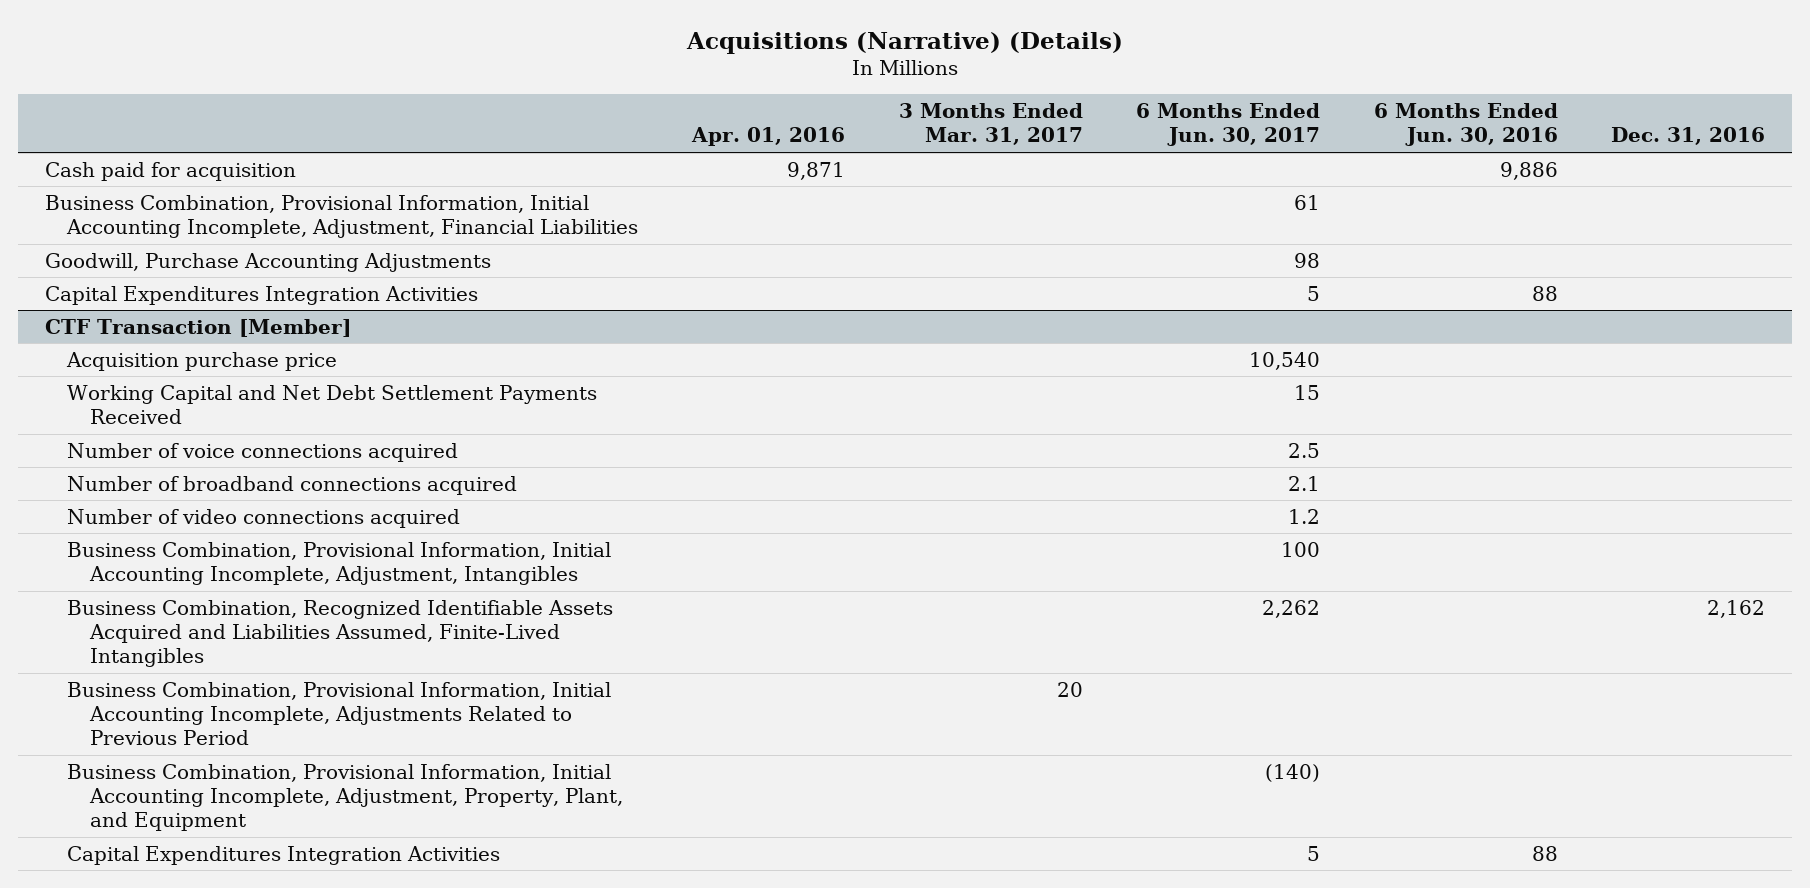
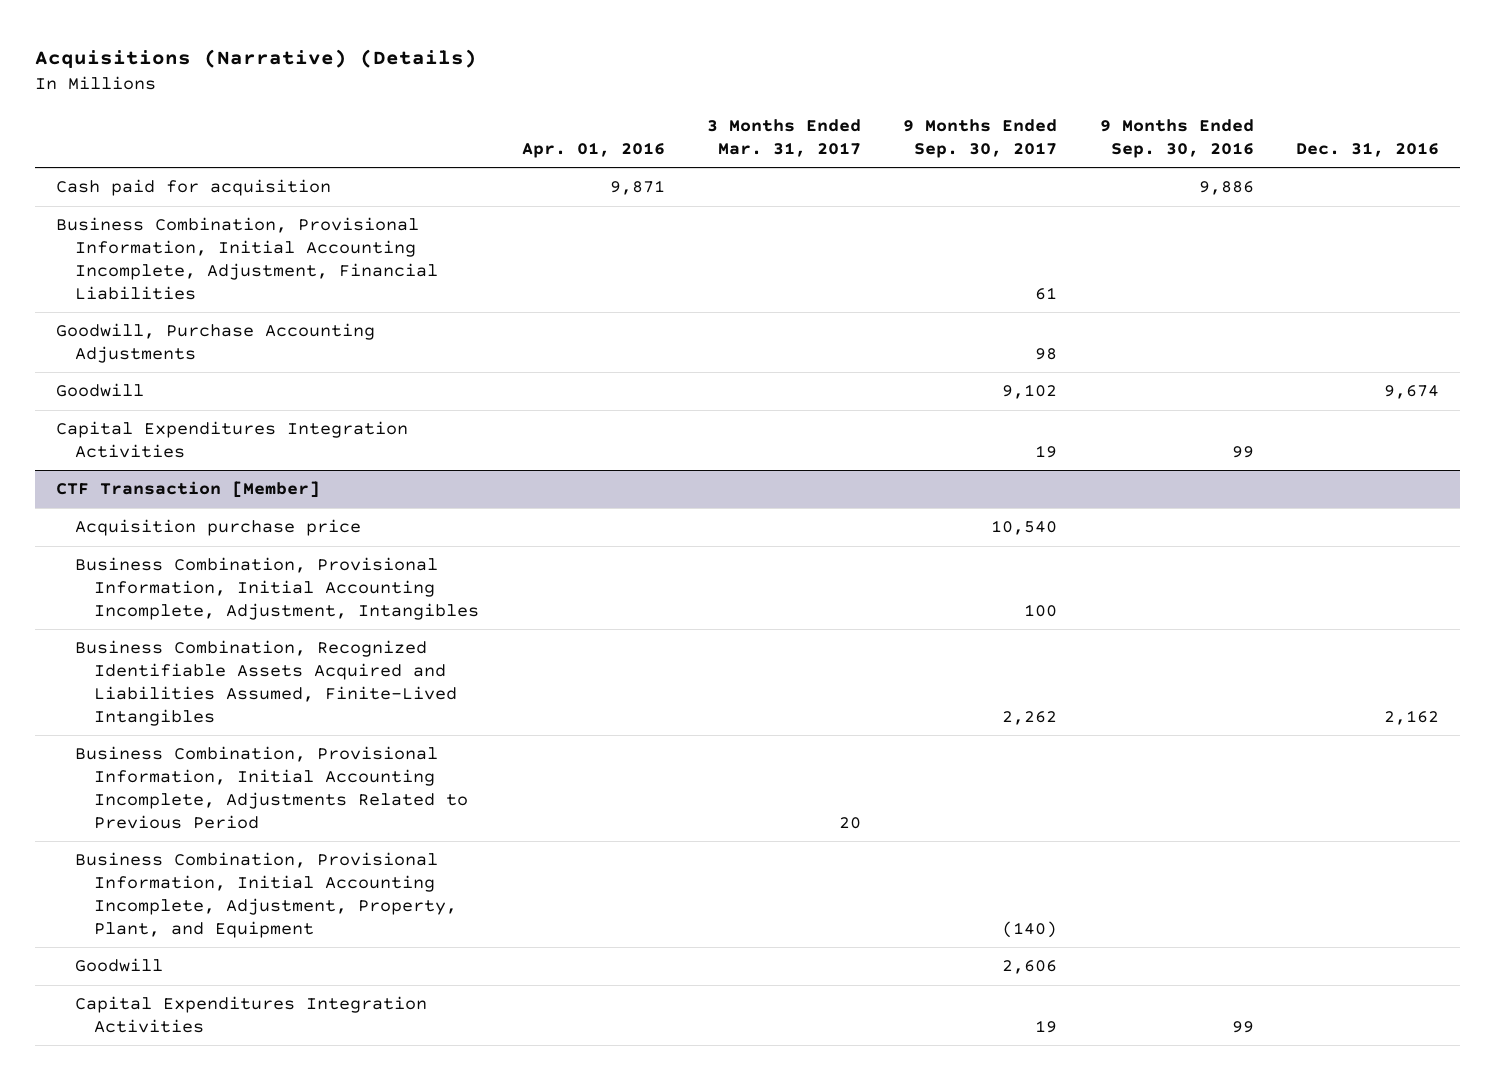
- | Apr. 01, 2016 | 3 Months Ended Mar. 31, 2017 | 6 Months Ended Jun. 30, 2017 | 6 Months Ended Jun. 30, 2016 | Dec. 31, 2016
+ | Apr. 01, 2016 | 3 Months Ended Mar. 31, 2017 | 9 Months Ended Sep. 30, 2017 | 9 Months Ended Sep. 30, 2016 | Dec. 31, 2016
+ Goodwill | | | 9,102 | | 9,674
@ CTF Transaction [Member]
- Working Capital and Net Debt Settlement Payments Received | | | 15 | |
- Number of voice connections acquired | | | 2.5 | |
- Number of broadband connections acquired | | | 2.1 | |
- Number of video connections acquired | | | 1.2 | |
+ Goodwill | | | 2,606 | |

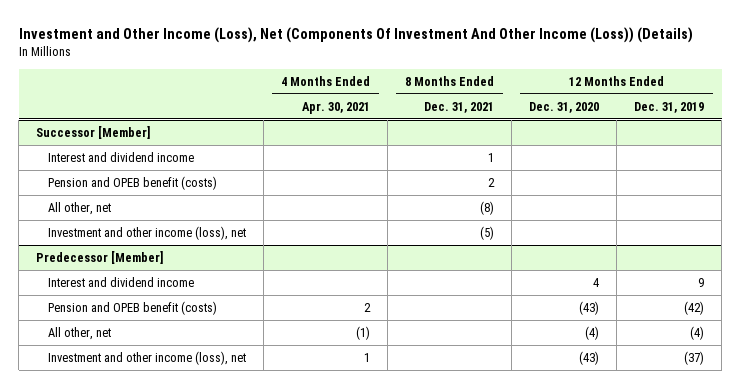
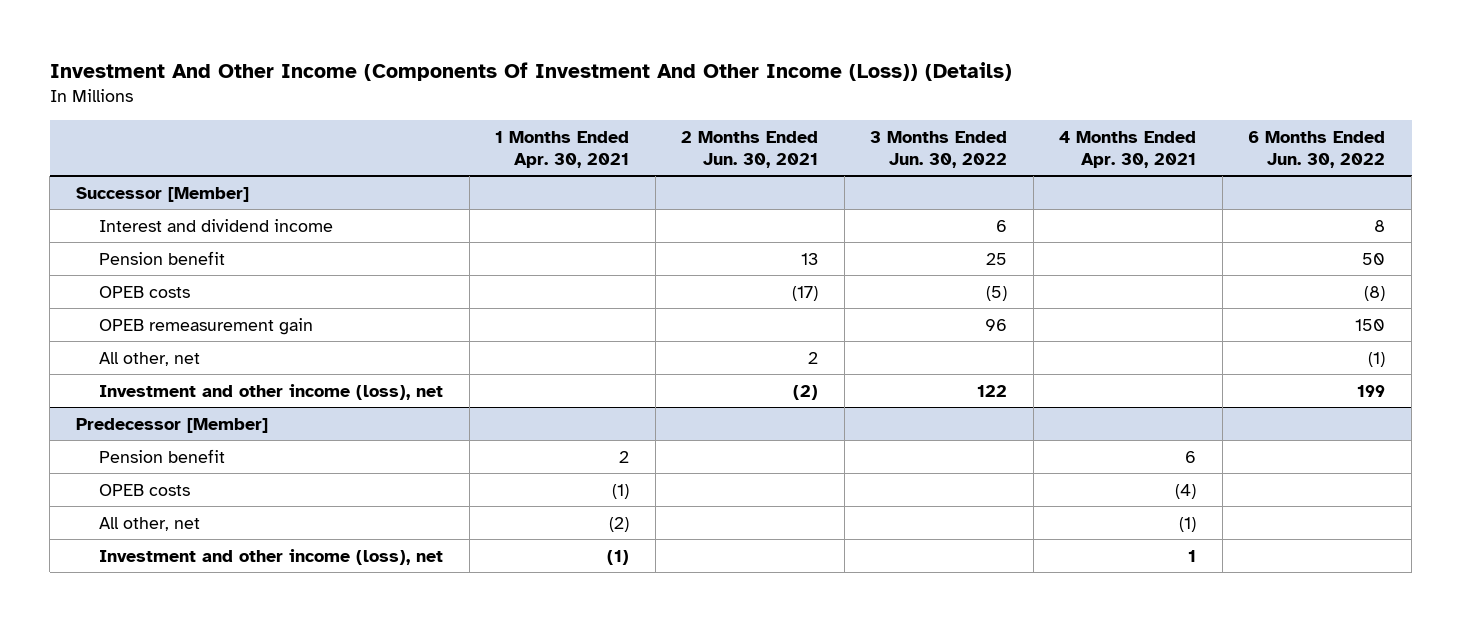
- Investment and Other Income (Loss), Net (Components Of Investment And Other Income (Loss)) (Details)
+ Investment And Other Income (Components Of Investment And Other Income (Loss)) (Details)
- | 4 Months Ended Apr. 30, 2021 | 8 Months Ended Dec. 31, 2021 | 12 Months Ended Dec. 31, 2020 | 12 Months Ended Dec. 31, 2019
+ | 1 Months Ended Apr. 30, 2021 | 2 Months Ended Jun. 30, 2021 | 3 Months Ended Jun. 30, 2022 | 4 Months Ended Apr. 30, 2021 | 6 Months Ended Jun. 30, 2022
@ Successor [Member]
- Pension and OPEB benefit (costs) | | 2 | |
+ Pension benefit | | 13 | 25 | | 50
+ OPEB costs | | (17) | (5) | | (8)
+ OPEB remeasurement gain | | | 96 | | 150
@ Predecessor [Member]
- Interest and dividend income | | | 4 | 9
- Pension and OPEB benefit (costs) | 2 | | (43) | (42)
+ Pension benefit | 2 | | | 6 |
+ OPEB costs | (1) | | | (4) |

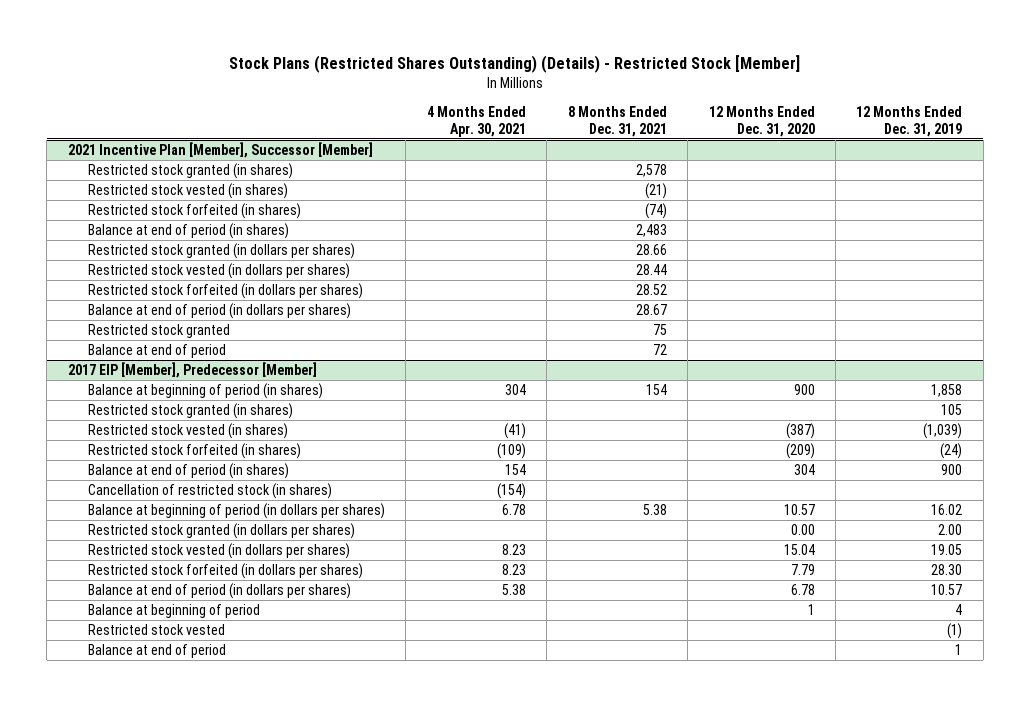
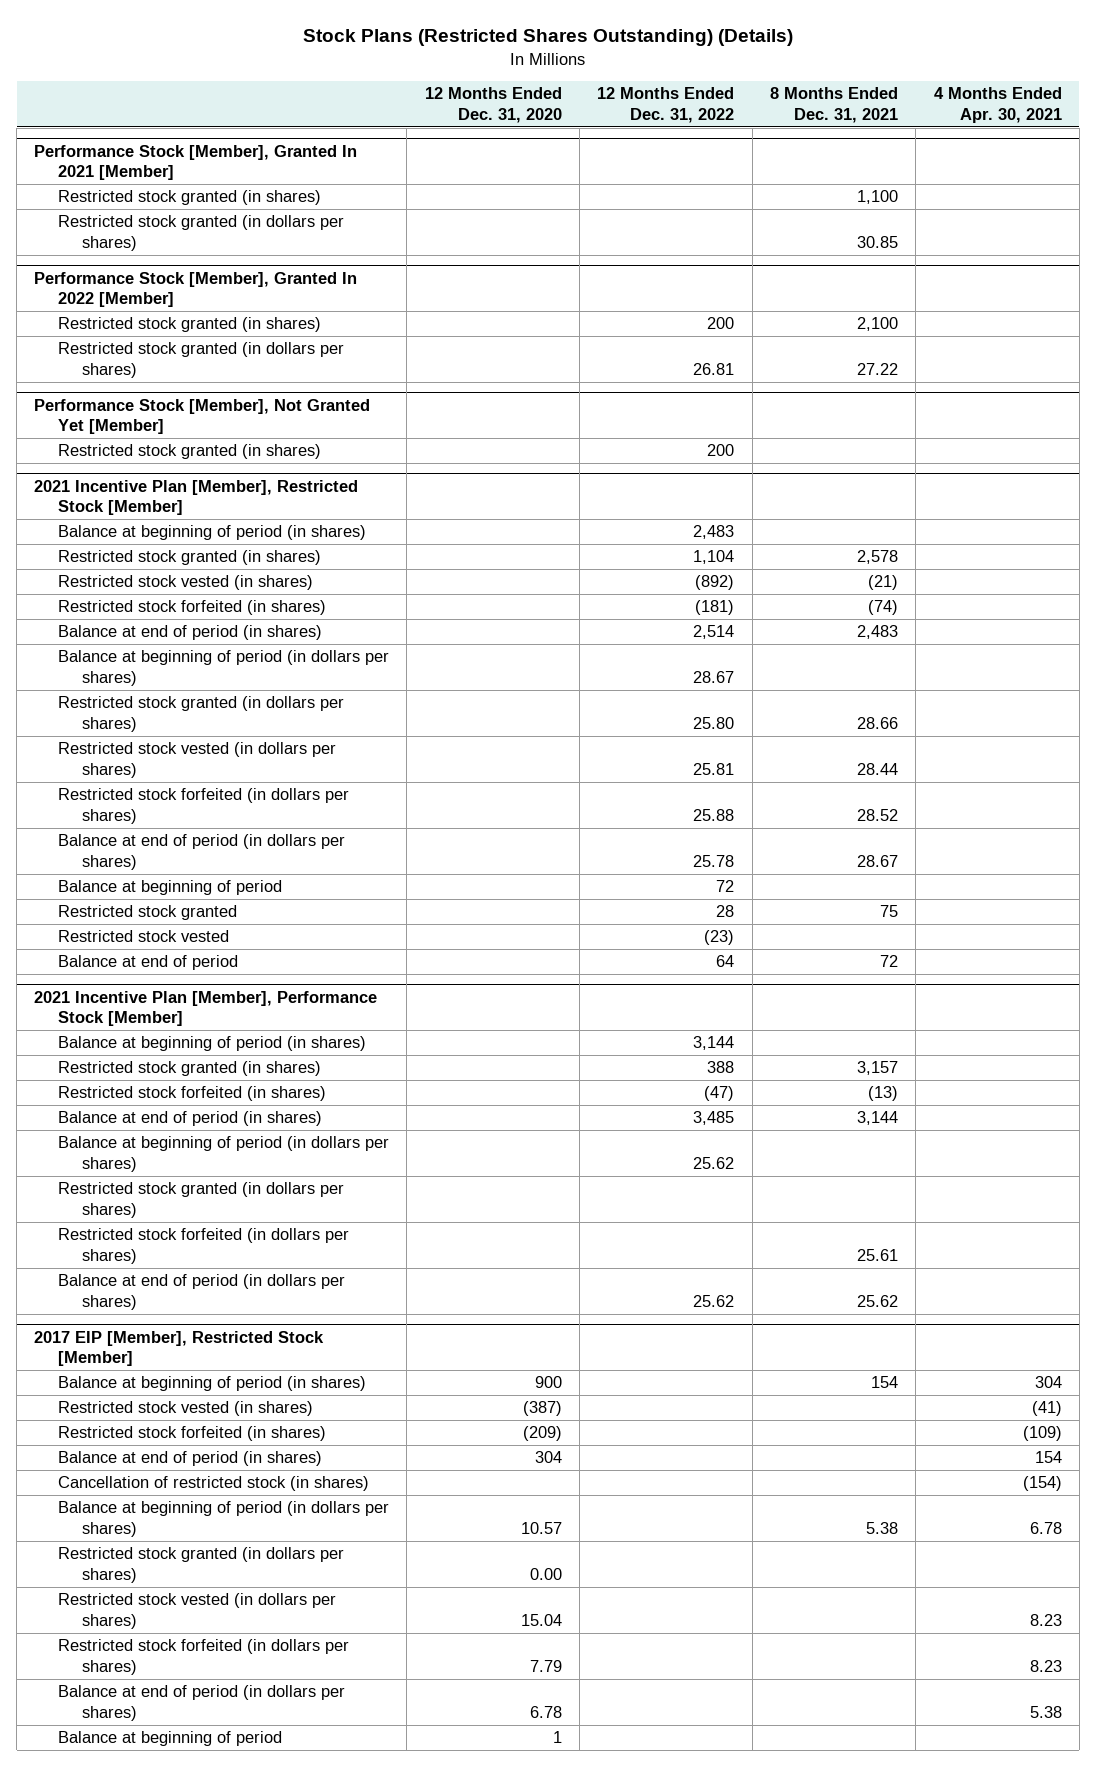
- Stock Plans (Restricted Shares Outstanding) (Details) - Restricted Stock [Member]
+ Stock Plans (Restricted Shares Outstanding) (Details)
- | 4 Months Ended Apr. 30, 2021 | 8 Months Ended Dec. 31, 2021 | 12 Months Ended Dec. 31, 2020 | 12 Months Ended Dec. 31, 2019
+ | 12 Months Ended Dec. 31, 2020 | 12 Months Ended Dec. 31, 2022 | 8 Months Ended Dec. 31, 2021 | 4 Months Ended Apr. 30, 2021
- 2021 Incentive Plan [Member], Successor [Member]
+ Performance Stock [Member], Granted In 2021 [Member]
+ Restricted stock granted (in shares) | | | 1,100 |
+ Restricted stock granted (in dollars per shares) | | | 30.85 |
+ Performance Stock [Member], Granted In 2022 [Member]
+ Restricted stock granted (in shares) | | 200 | 2,100 |
+ Restricted stock granted (in dollars per shares) | | 26.81 | 27.22 |
+ Performance Stock [Member], Not Granted Yet [Member]
+ Restricted stock granted (in shares) | | 200 | |
+ 2021 Incentive Plan [Member], Restricted Stock [Member]
+ Balance at beginning of period (in shares) | | 2,483 | |
+ Balance at beginning of period (in dollars per shares) | | 28.67 | |
+ Balance at beginning of period | | 72 | |
+ Restricted stock vested | | (23) | |
- 2017 EIP [Member], Predecessor [Member]
+ 2021 Incentive Plan [Member], Performance Stock [Member]
+ Balance at beginning of period (in shares) | | 3,144 | |
+ Restricted stock granted (in shares) | | 388 | 3,157 |
+ Restricted stock forfeited (in shares) | | (47) | (13) |
+ Balance at end of period (in shares) | | 3,485 | 3,144 |
+ Balance at beginning of period (in dollars per shares) | | 25.62 | |
+ Restricted stock granted (in dollars per shares)
+ Restricted stock forfeited (in dollars per shares) | | | 25.61 |
+ Balance at end of period (in dollars per shares) | | 25.62 | 25.62 |
+ 2017 EIP [Member], Restricted Stock [Member]
- Restricted stock granted (in shares) | | | | 105
- Restricted stock vested | | | | (1)
- Balance at end of period | | | | 1

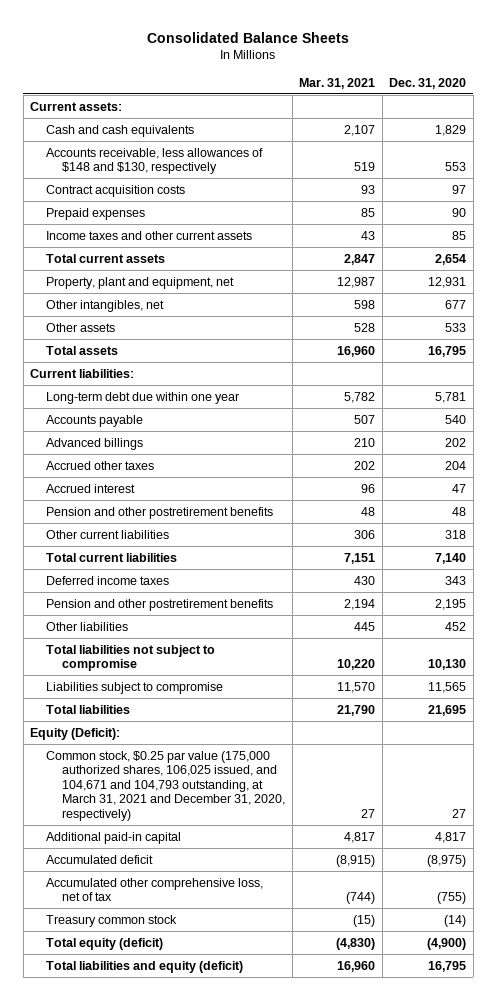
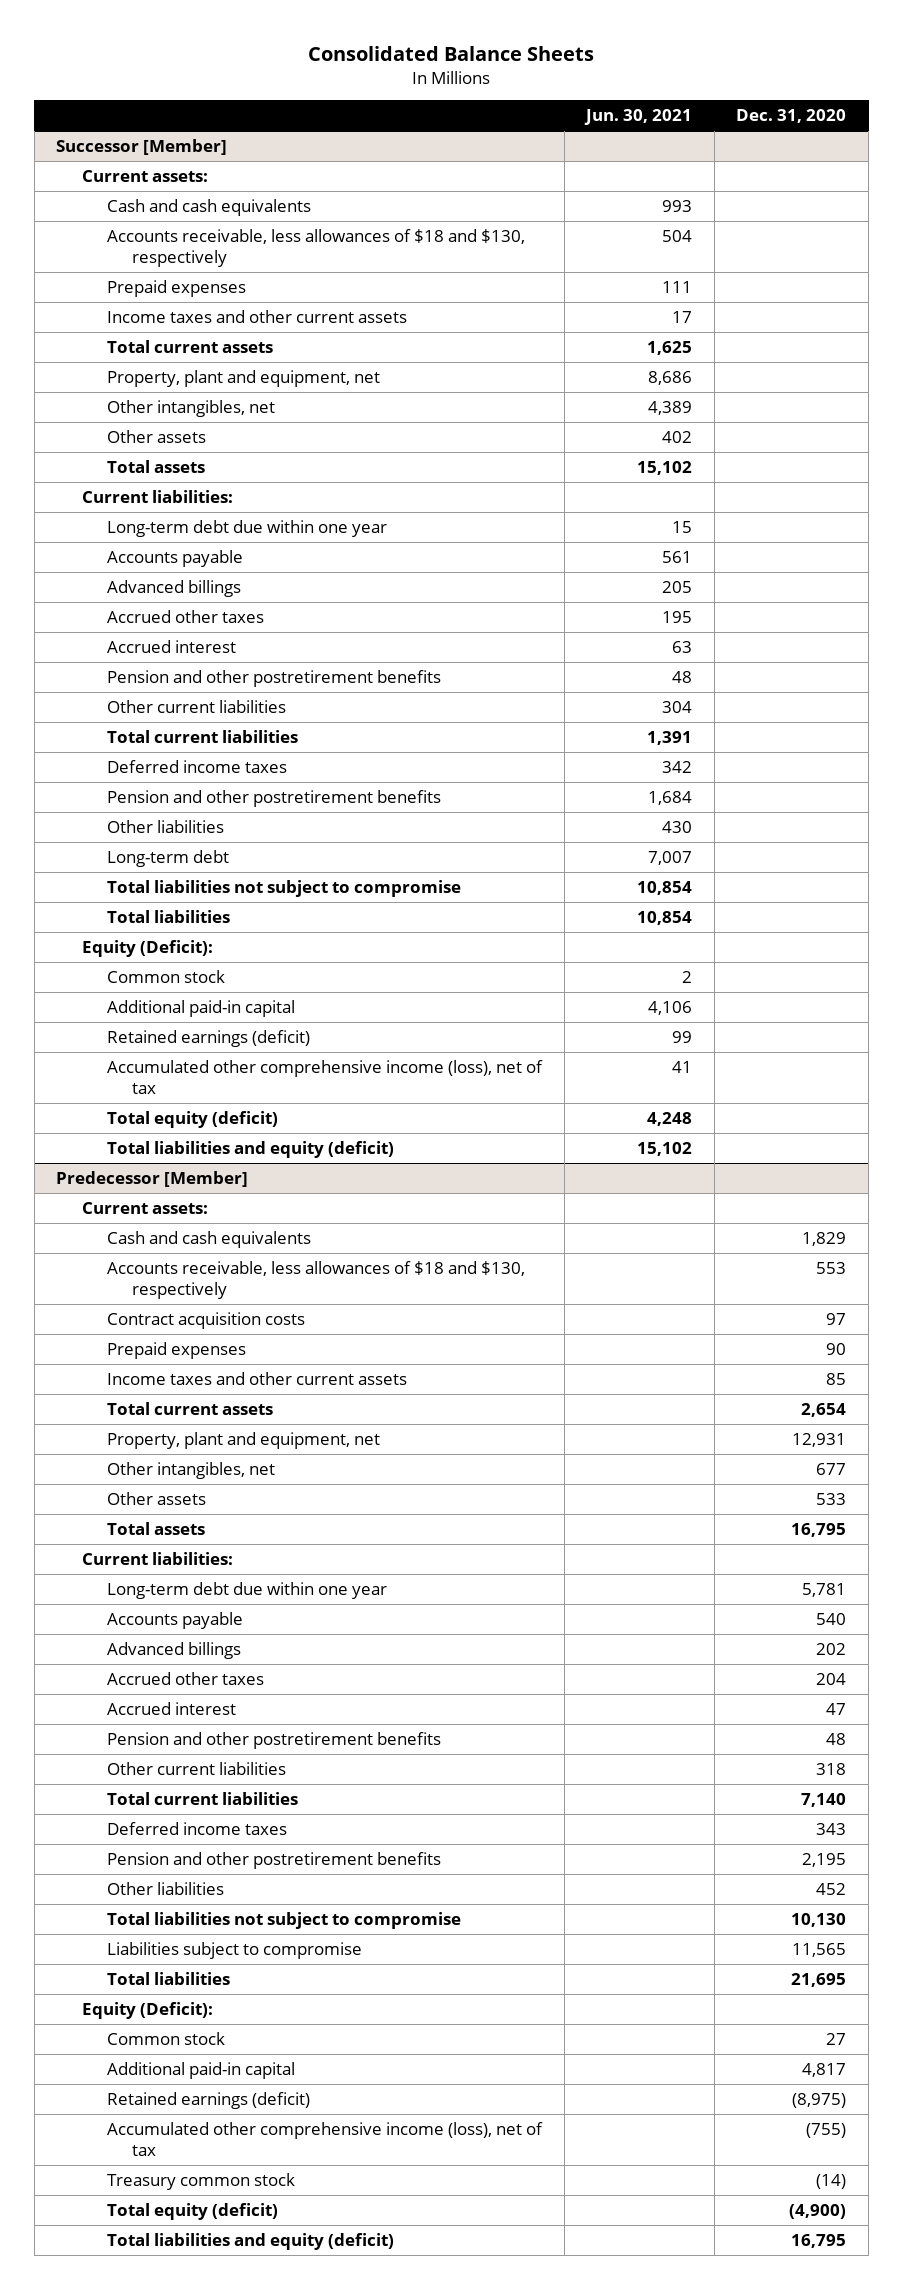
- | Mar. 31, 2021 | Dec. 31, 2020
+ | Jun. 30, 2021 | Dec. 31, 2020
+ Successor [Member]
+ Current assets:
+ Cash and cash equivalents | 993 |
+ Accounts receivable, less allowances of $18 and $130, respectively | 504 |
+ Prepaid expenses | 111 |
+ Income taxes and other current assets | 17 |
+ Total current assets | 1,625 |
+ Property, plant and equipment, net | 8,686 |
+ Other intangibles, net | 4,389 |
+ Other assets | 402 |
+ Total assets | 15,102 |
+ Current liabilities:
+ Long-term debt due within one year | 15 |
+ Accounts payable | 561 |
+ Advanced billings | 205 |
+ Accrued other taxes | 195 |
+ Accrued interest | 63 |
+ Pension and other postretirement benefits | 48 |
+ Other current liabilities | 304 |
+ Total current liabilities | 1,391 |
+ Deferred income taxes | 342 |
+ Pension and other postretirement benefits | 1,684 |
+ Other liabilities | 430 |
+ Long-term debt | 7,007 |
+ Total liabilities not subject to compromise | 10,854 |
+ Total liabilities | 10,854 |
+ Equity (Deficit):
+ Common stock | 2 |
+ Additional paid-in capital | 4,106 |
+ Retained earnings (deficit) | 99 |
+ Accumulated other comprehensive income (loss), net of tax | 41 |
+ Total equity (deficit) | 4,248 |
+ Total liabilities and equity (deficit) | 15,102 |
+ Predecessor [Member]
- Accounts receivable, less allowances of $148 and $130, respectively | 519 | 553
+ Accounts receivable, less allowances of $18 and $130, respectively | | 553
- Common stock, $0.25 par value (175,000 authorized shares, 106,025 issued, and 104,671 and 104,793 outstanding, at March 31, 2021 and December 31, 2020, respectively) | 27 | 27
+ Common stock | | 27
- Accumulated deficit | (8,915) | (8,975)
- Accumulated other comprehensive loss, net of tax | (744) | (755)
+ Retained earnings (deficit) | | (8,975)
+ Accumulated other comprehensive income (loss), net of tax | | (755)

